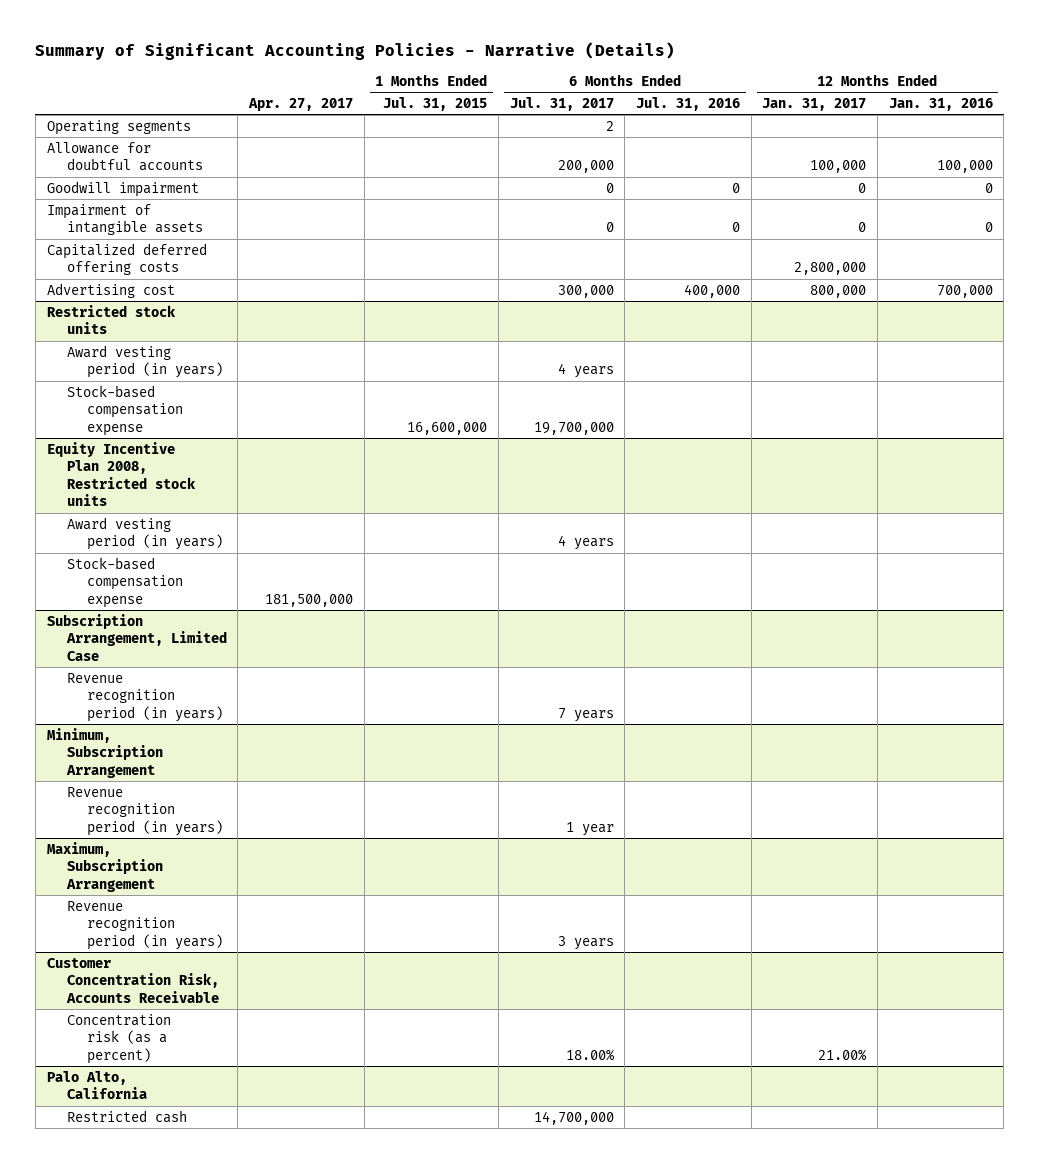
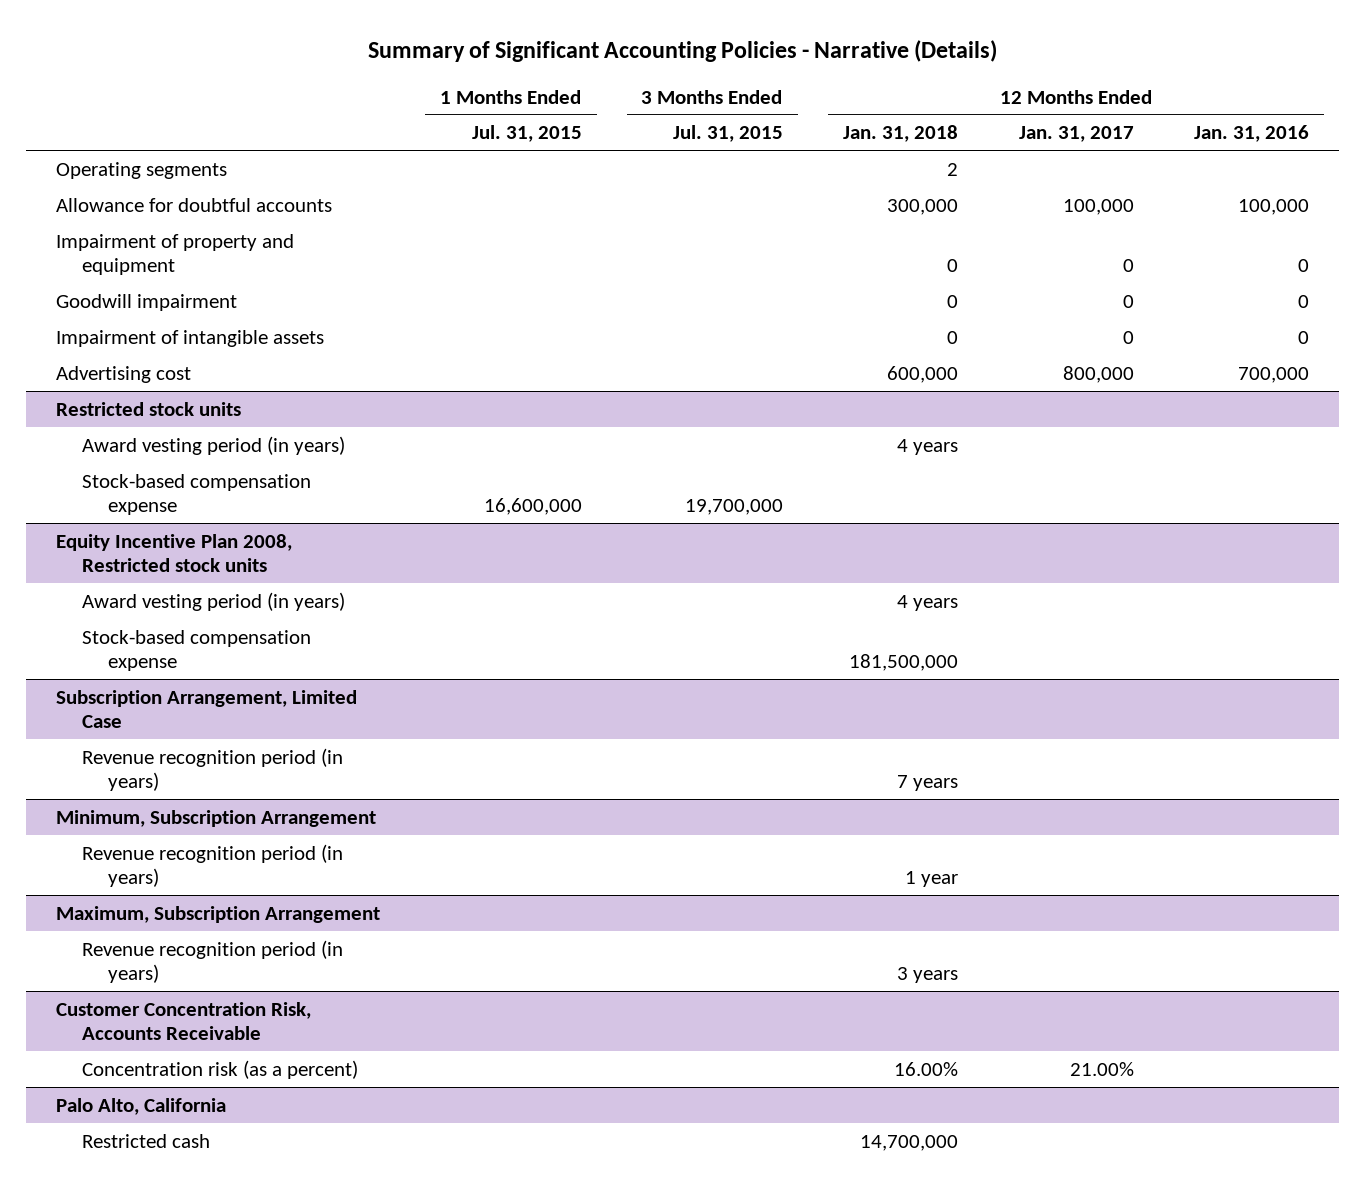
- | Apr. 27, 2017 | 1 Months Ended Jul. 31, 2015 | 6 Months Ended Jul. 31, 2017 | 6 Months Ended Jul. 31, 2016 | 12 Months Ended Jan. 31, 2017 | 12 Months Ended Jan. 31, 2016
+ | 1 Months Ended Jul. 31, 2015 | 3 Months Ended Jul. 31, 2015 | 12 Months Ended Jan. 31, 2018 | 12 Months Ended Jan. 31, 2017 | 12 Months Ended Jan. 31, 2016
+ Impairment of property and equipment | | | 0 | 0 | 0
- Capitalized deferred offering costs | | | | | 2,800,000 |

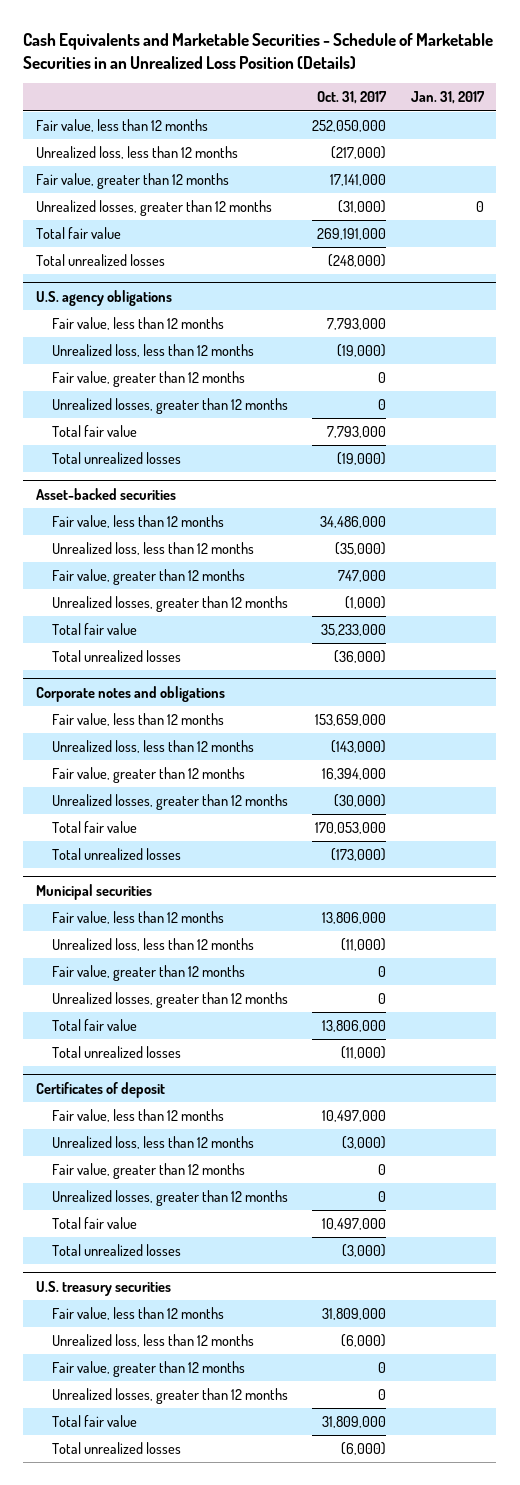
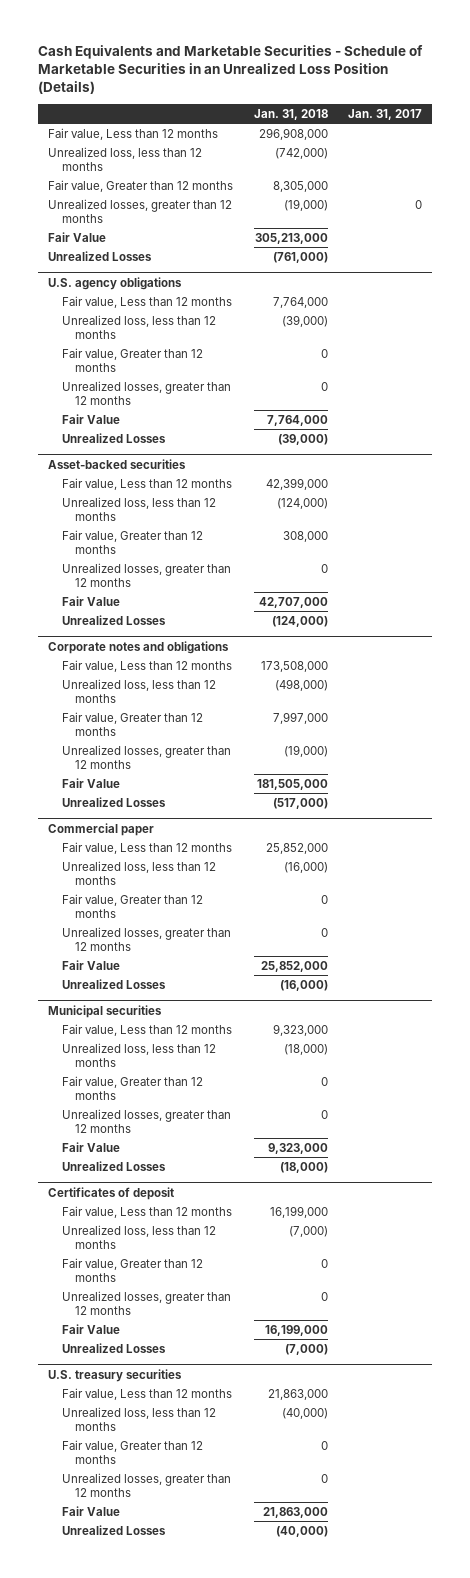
- | Oct. 31, 2017 | Jan. 31, 2017
+ | Jan. 31, 2018 | Jan. 31, 2017
- Fair value, less than 12 months | 252,050,000 |
+ Fair value, Less than 12 months | 296,908,000 |
- Fair value, greater than 12 months | 17,141,000 |
+ Fair value, Greater than 12 months | 8,305,000 |
- Total fair value | 269,191,000 |
- Total unrealized losses | (248,000) |
+ Fair Value | 305,213,000 |
+ Unrealized Losses | (761,000) |
@ U.S. agency obligations
- Fair value, less than 12 months | 7,793,000 |
+ Fair value, Less than 12 months | 7,764,000 |
- Fair value, greater than 12 months | 0 |
+ Fair value, Greater than 12 months | 0 |
- Total fair value | 7,793,000 |
- Total unrealized losses | (19,000) |
+ Fair Value | 7,764,000 |
+ Unrealized Losses | (39,000) |
@ Asset-backed securities
- Fair value, less than 12 months | 34,486,000 |
+ Fair value, Less than 12 months | 42,399,000 |
- Fair value, greater than 12 months | 747,000 |
+ Fair value, Greater than 12 months | 308,000 |
- Total fair value | 35,233,000 |
- Total unrealized losses | (36,000) |
+ Fair Value | 42,707,000 |
+ Unrealized Losses | (124,000) |
@ Corporate notes and obligations
- Fair value, less than 12 months | 153,659,000 |
+ Fair value, Less than 12 months | 173,508,000 |
- Fair value, greater than 12 months | 16,394,000 |
+ Fair value, Greater than 12 months | 7,997,000 |
- Total fair value | 170,053,000 |
- Total unrealized losses | (173,000) |
+ Fair Value | 181,505,000 |
+ Unrealized Losses | (517,000) |
+ Commercial paper
+ Fair value, Less than 12 months | 25,852,000 |
+ Unrealized loss, less than 12 months | (16,000) |
+ Fair value, Greater than 12 months | 0 |
+ Unrealized losses, greater than 12 months | 0 |
+ Fair Value | 25,852,000 |
+ Unrealized Losses | (16,000) |
@ Municipal securities
- Fair value, less than 12 months | 13,806,000 |
+ Fair value, Less than 12 months | 9,323,000 |
- Fair value, greater than 12 months | 0 |
+ Fair value, Greater than 12 months | 0 |
- Total fair value | 13,806,000 |
- Total unrealized losses | (11,000) |
+ Fair Value | 9,323,000 |
+ Unrealized Losses | (18,000) |
@ Certificates of deposit
- Fair value, less than 12 months | 10,497,000 |
+ Fair value, Less than 12 months | 16,199,000 |
- Fair value, greater than 12 months | 0 |
+ Fair value, Greater than 12 months | 0 |
- Total fair value | 10,497,000 |
- Total unrealized losses | (3,000) |
+ Fair Value | 16,199,000 |
+ Unrealized Losses | (7,000) |
@ U.S. treasury securities
- Fair value, less than 12 months | 31,809,000 |
+ Fair value, Less than 12 months | 21,863,000 |
- Fair value, greater than 12 months | 0 |
+ Fair value, Greater than 12 months | 0 |
- Total fair value | 31,809,000 |
- Total unrealized losses | (6,000) |
+ Fair Value | 21,863,000 |
+ Unrealized Losses | (40,000) |

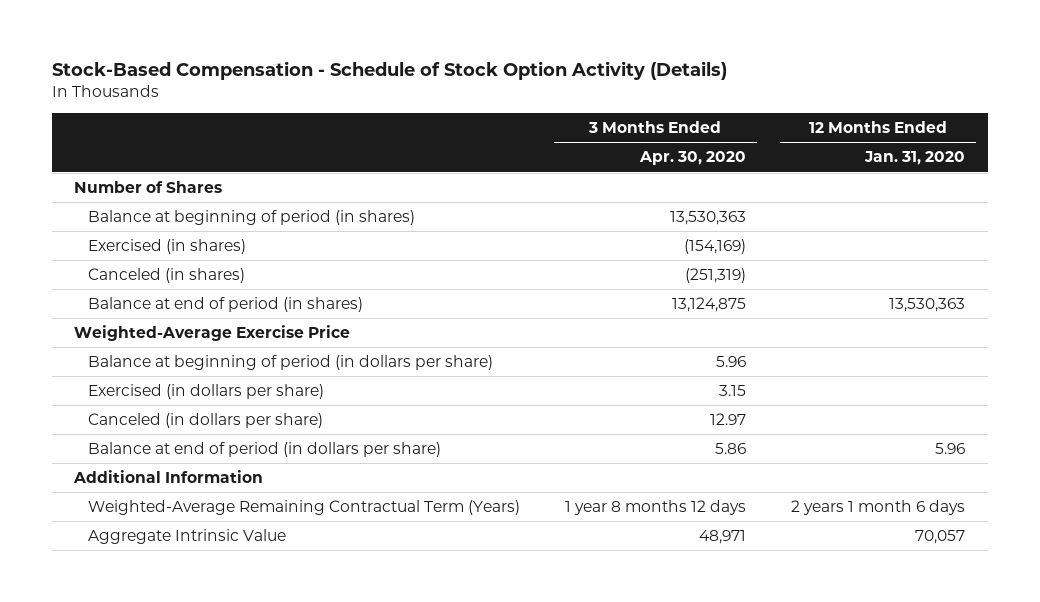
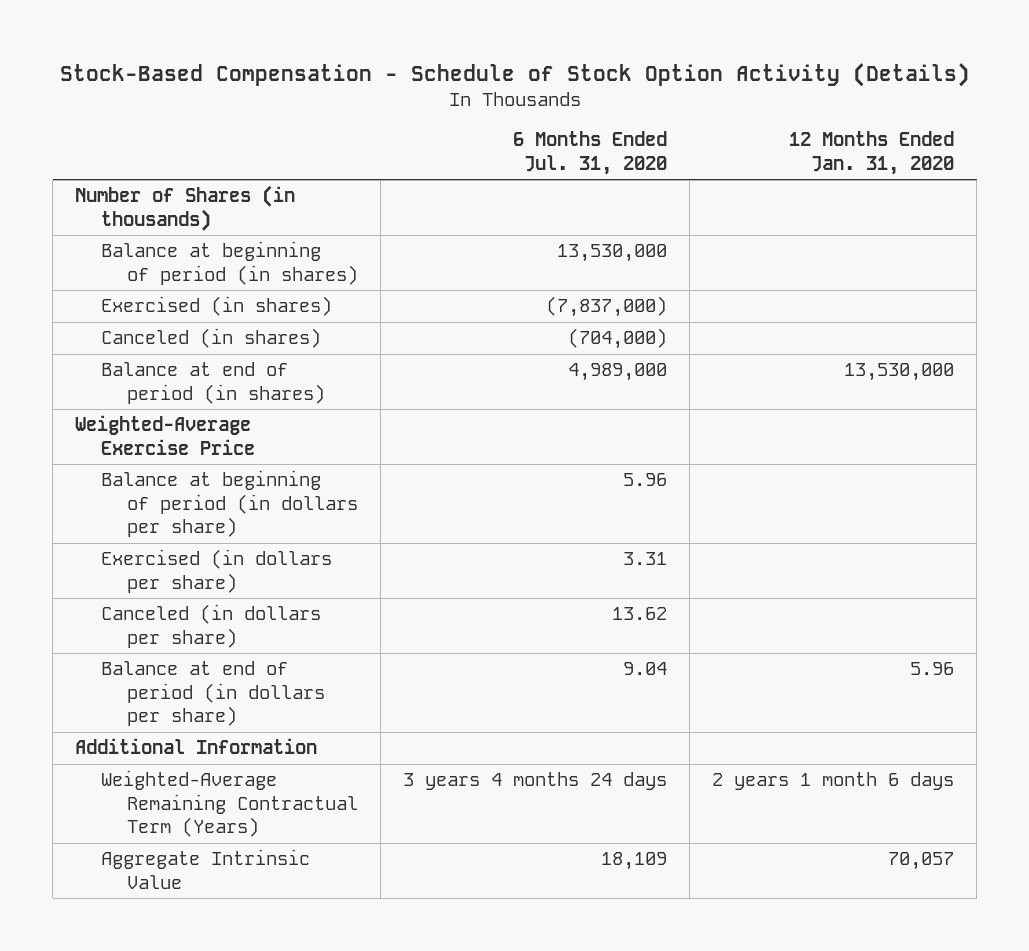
- | 3 Months Ended Apr. 30, 2020 | 12 Months Ended Jan. 31, 2020
+ | 6 Months Ended Jul. 31, 2020 | 12 Months Ended Jan. 31, 2020
- Number of Shares
+ Number of Shares (in thousands)
- Balance at end of period (in shares) | 13,124,875 | 13,530,363
+ Balance at end of period (in shares) | 4,989,000 | 13,530,000

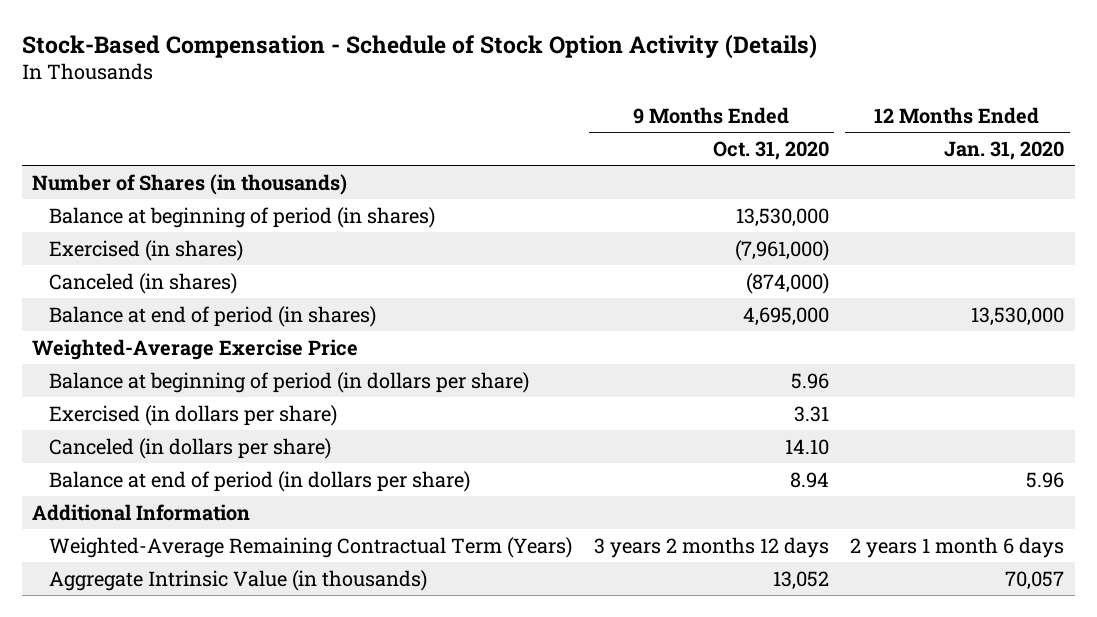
- | 6 Months Ended Jul. 31, 2020 | 12 Months Ended Jan. 31, 2020
+ | 9 Months Ended Oct. 31, 2020 | 12 Months Ended Jan. 31, 2020
- Aggregate Intrinsic Value | 18,109 | 70,057
+ Aggregate Intrinsic Value (in thousands) | 13,052 | 70,057

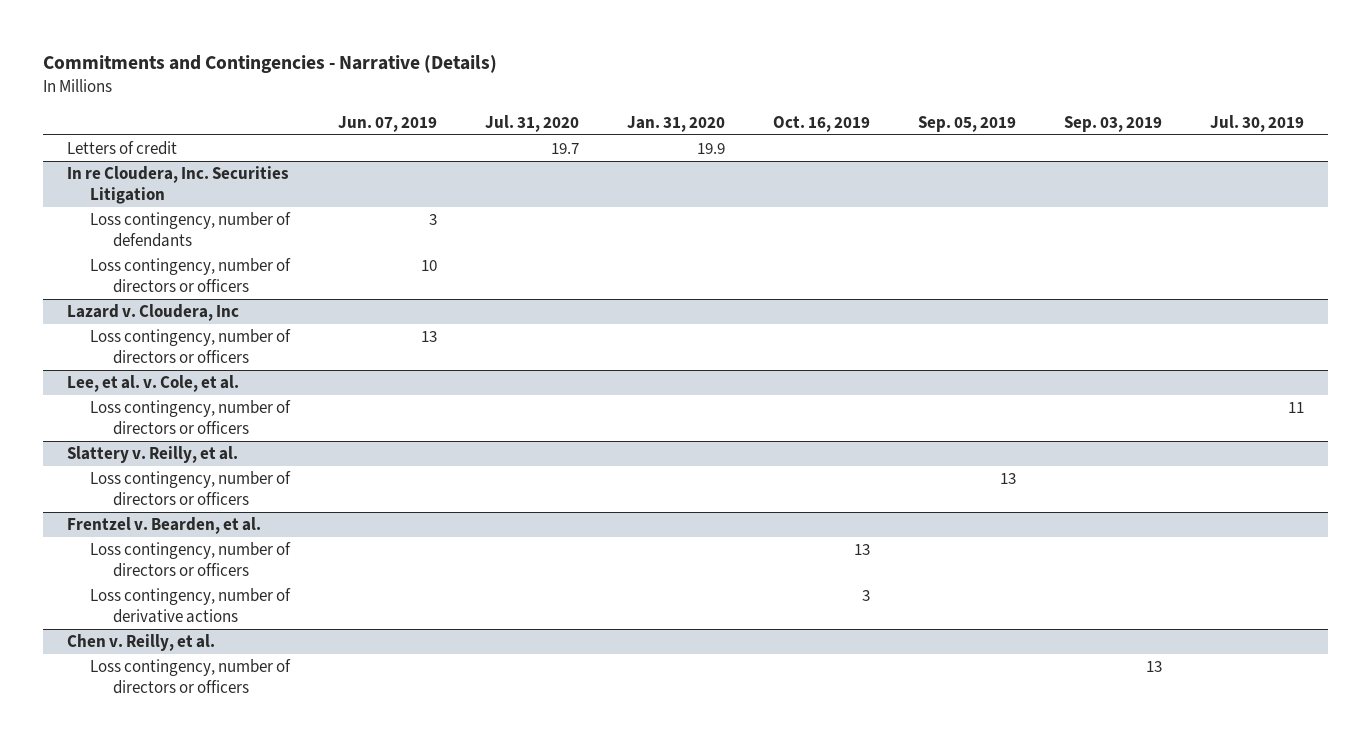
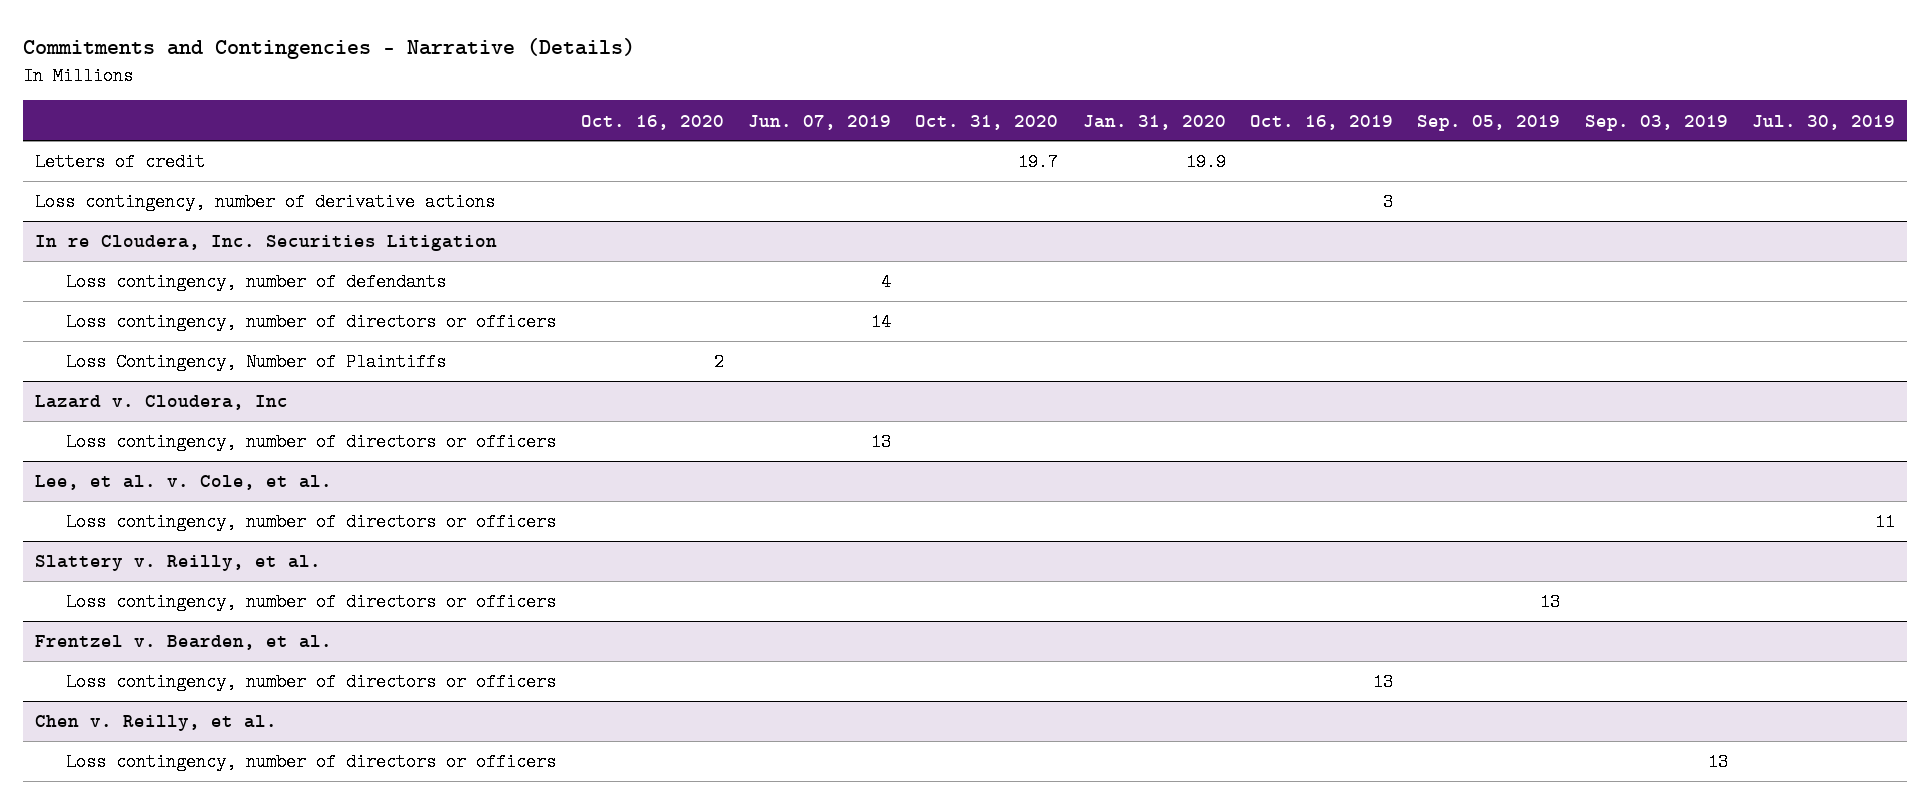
- | Jun. 07, 2019 | Jul. 31, 2020 | Jan. 31, 2020 | Oct. 16, 2019 | Sep. 05, 2019 | Sep. 03, 2019 | Jul. 30, 2019
+ | Oct. 16, 2020 | Jun. 07, 2019 | Oct. 31, 2020 | Jan. 31, 2020 | Oct. 16, 2019 | Sep. 05, 2019 | Sep. 03, 2019 | Jul. 30, 2019
+ Loss contingency, number of derivative actions | | | | | 3 | | |
@ In re Cloudera, Inc. Securities Litigation
- Loss contingency, number of defendants | 3 | | | | | |
- Loss contingency, number of directors or officers | 10 | | | | | |
+ Loss contingency, number of defendants | | 4 | | | | | |
+ Loss contingency, number of directors or officers | | 14 | | | | | |
+ Loss Contingency, Number of Plaintiffs | 2 | | | | | | |
@ Frentzel v. Bearden, et al.
- Loss contingency, number of derivative actions | | | | 3 | | |

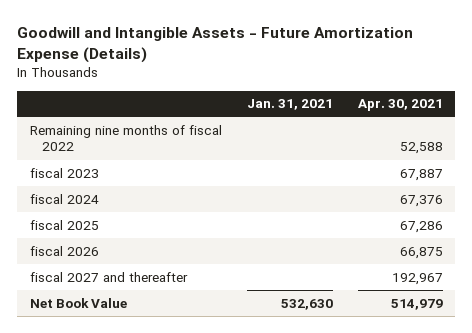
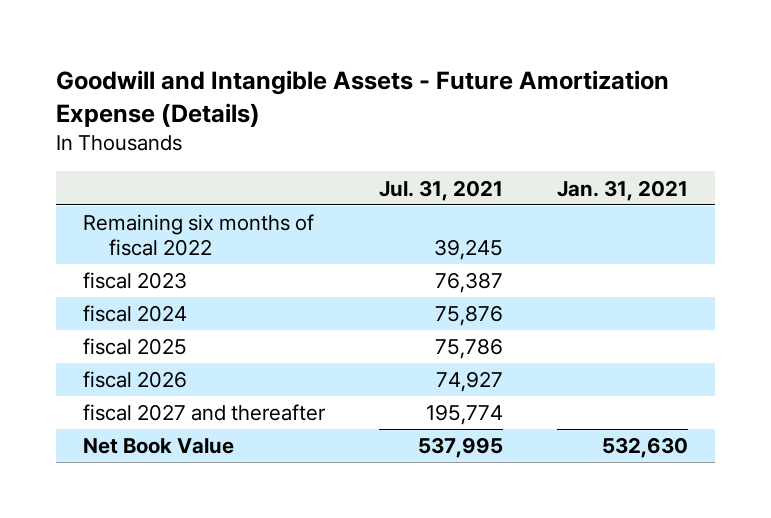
- | Jan. 31, 2021 | Apr. 30, 2021
+ | Jul. 31, 2021 | Jan. 31, 2021
- Remaining nine months of fiscal 2022 | | 52,588
+ Remaining six months of fiscal 2022 | 39,245 |

